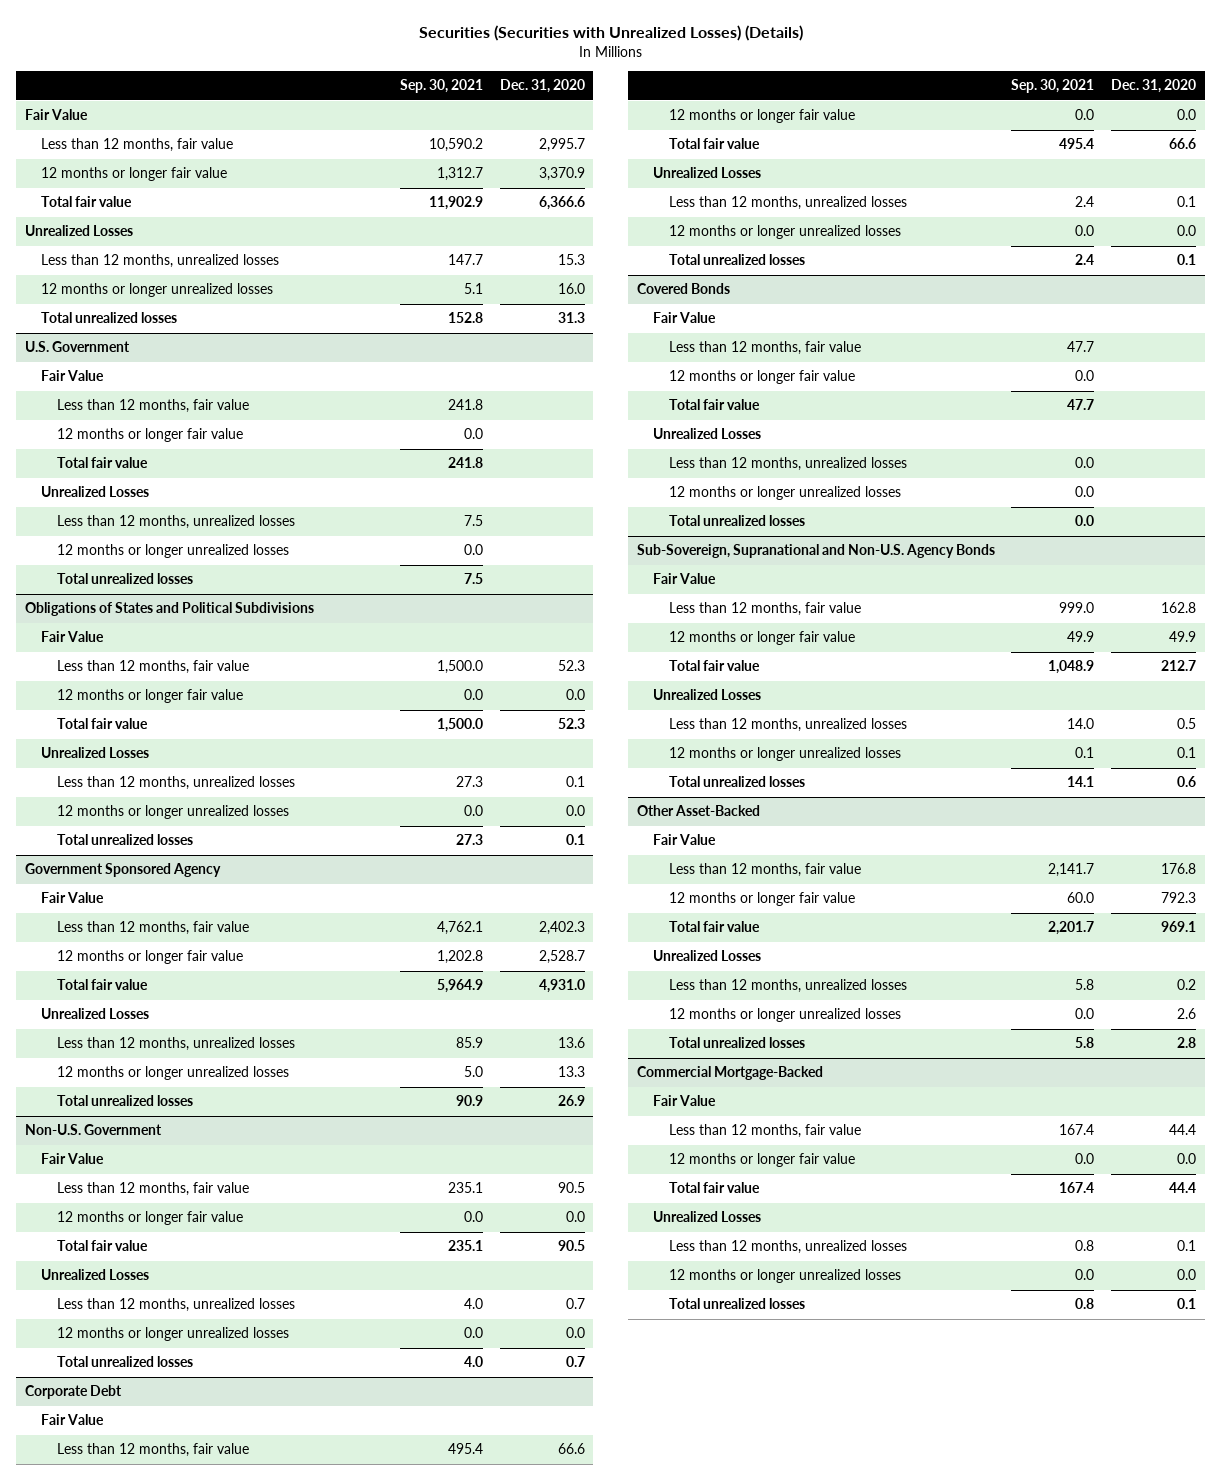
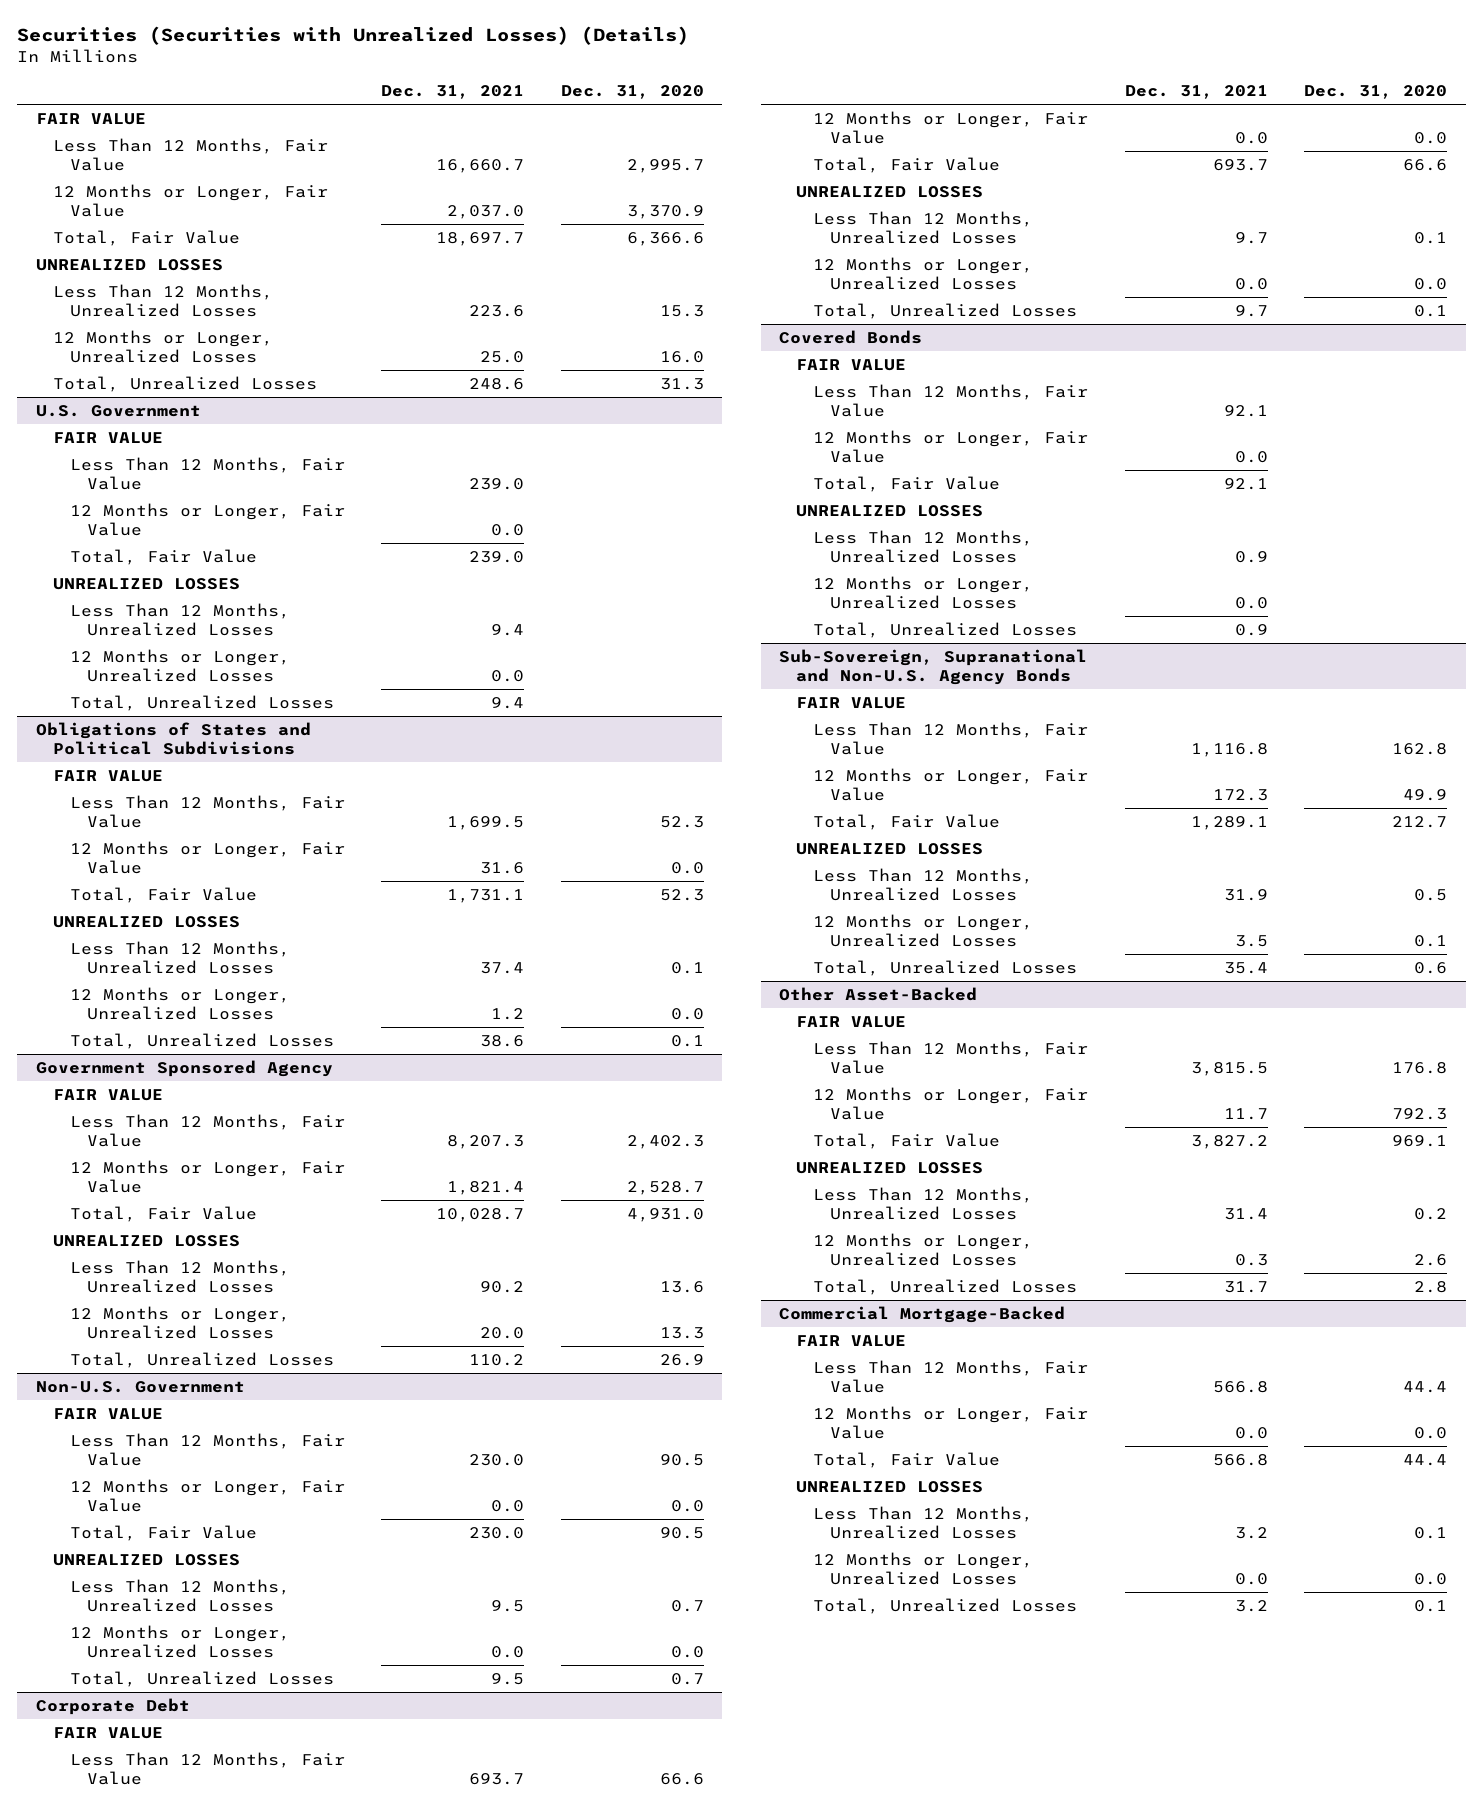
- | Sep. 30, 2021 | Dec. 31, 2020
+ | Dec. 31, 2021 | Dec. 31, 2020
- Fair Value
- Less than 12 months, fair value | 10,590.2 | 2,995.7
- 12 months or longer fair value | 1,312.7 | 3,370.9
- Total fair value | 11,902.9 | 6,366.6
- Unrealized Losses
- Less than 12 months, unrealized losses | 147.7 | 15.3
- 12 months or longer unrealized losses | 5.1 | 16.0
- Total unrealized losses | 152.8 | 31.3
+ FAIR VALUE
+ Less Than 12 Months, Fair Value | 16,660.7 | 2,995.7
+ 12 Months or Longer, Fair Value | 2,037.0 | 3,370.9
+ Total, Fair Value | 18,697.7 | 6,366.6
+ UNREALIZED LOSSES
+ Less Than 12 Months, Unrealized Losses | 223.6 | 15.3
+ 12 Months or Longer, Unrealized Losses | 25.0 | 16.0
+ Total, Unrealized Losses | 248.6 | 31.3
@ U.S. Government
- Fair Value
- Less than 12 months, fair value | 241.8 |
- 12 months or longer fair value | 0.0 |
- Total fair value | 241.8 |
- Unrealized Losses
- Less than 12 months, unrealized losses | 7.5 |
- 12 months or longer unrealized losses | 0.0 |
- Total unrealized losses | 7.5 |
+ FAIR VALUE
+ Less Than 12 Months, Fair Value | 239.0 |
+ 12 Months or Longer, Fair Value | 0.0 |
+ Total, Fair Value | 239.0 |
+ UNREALIZED LOSSES
+ Less Than 12 Months, Unrealized Losses | 9.4 |
+ 12 Months or Longer, Unrealized Losses | 0.0 |
+ Total, Unrealized Losses | 9.4 |
@ Obligations of States and Political Subdivisions
- Fair Value
- Less than 12 months, fair value | 1,500.0 | 52.3
- 12 months or longer fair value | 0.0 | 0.0
- Total fair value | 1,500.0 | 52.3
- Unrealized Losses
- Less than 12 months, unrealized losses | 27.3 | 0.1
- 12 months or longer unrealized losses | 0.0 | 0.0
- Total unrealized losses | 27.3 | 0.1
+ FAIR VALUE
+ Less Than 12 Months, Fair Value | 1,699.5 | 52.3
+ 12 Months or Longer, Fair Value | 31.6 | 0.0
+ Total, Fair Value | 1,731.1 | 52.3
+ UNREALIZED LOSSES
+ Less Than 12 Months, Unrealized Losses | 37.4 | 0.1
+ 12 Months or Longer, Unrealized Losses | 1.2 | 0.0
+ Total, Unrealized Losses | 38.6 | 0.1
@ Government Sponsored Agency
- Fair Value
- Less than 12 months, fair value | 4,762.1 | 2,402.3
- 12 months or longer fair value | 1,202.8 | 2,528.7
- Total fair value | 5,964.9 | 4,931.0
- Unrealized Losses
- Less than 12 months, unrealized losses | 85.9 | 13.6
- 12 months or longer unrealized losses | 5.0 | 13.3
- Total unrealized losses | 90.9 | 26.9
+ FAIR VALUE
+ Less Than 12 Months, Fair Value | 8,207.3 | 2,402.3
+ 12 Months or Longer, Fair Value | 1,821.4 | 2,528.7
+ Total, Fair Value | 10,028.7 | 4,931.0
+ UNREALIZED LOSSES
+ Less Than 12 Months, Unrealized Losses | 90.2 | 13.6
+ 12 Months or Longer, Unrealized Losses | 20.0 | 13.3
+ Total, Unrealized Losses | 110.2 | 26.9
@ Non-U.S. Government
- Fair Value
- Less than 12 months, fair value | 235.1 | 90.5
- 12 months or longer fair value | 0.0 | 0.0
- Total fair value | 235.1 | 90.5
- Unrealized Losses
- Less than 12 months, unrealized losses | 4.0 | 0.7
- 12 months or longer unrealized losses | 0.0 | 0.0
- Total unrealized losses | 4.0 | 0.7
+ FAIR VALUE
+ Less Than 12 Months, Fair Value | 230.0 | 90.5
+ 12 Months or Longer, Fair Value | 0.0 | 0.0
+ Total, Fair Value | 230.0 | 90.5
+ UNREALIZED LOSSES
+ Less Than 12 Months, Unrealized Losses | 9.5 | 0.7
+ 12 Months or Longer, Unrealized Losses | 0.0 | 0.0
+ Total, Unrealized Losses | 9.5 | 0.7
@ Corporate Debt
- Fair Value
- Less than 12 months, fair value | 495.4 | 66.6
- 12 months or longer fair value | 0.0 | 0.0
- Total fair value | 495.4 | 66.6
- Unrealized Losses
- Less than 12 months, unrealized losses | 2.4 | 0.1
- 12 months or longer unrealized losses | 0.0 | 0.0
- Total unrealized losses | 2.4 | 0.1
+ FAIR VALUE
+ Less Than 12 Months, Fair Value | 693.7 | 66.6
+ 12 Months or Longer, Fair Value | 0.0 | 0.0
+ Total, Fair Value | 693.7 | 66.6
+ UNREALIZED LOSSES
+ Less Than 12 Months, Unrealized Losses | 9.7 | 0.1
+ 12 Months or Longer, Unrealized Losses | 0.0 | 0.0
+ Total, Unrealized Losses | 9.7 | 0.1
@ Covered Bonds
- Fair Value
- Less than 12 months, fair value | 47.7 |
- 12 months or longer fair value | 0.0 |
- Total fair value | 47.7 |
- Unrealized Losses
- Less than 12 months, unrealized losses | 0.0 |
- 12 months or longer unrealized losses | 0.0 |
- Total unrealized losses | 0.0 |
+ FAIR VALUE
+ Less Than 12 Months, Fair Value | 92.1 |
+ 12 Months or Longer, Fair Value | 0.0 |
+ Total, Fair Value | 92.1 |
+ UNREALIZED LOSSES
+ Less Than 12 Months, Unrealized Losses | 0.9 |
+ 12 Months or Longer, Unrealized Losses | 0.0 |
+ Total, Unrealized Losses | 0.9 |
@ Sub-Sovereign, Supranational and Non-U.S. Agency Bonds
- Fair Value
- Less than 12 months, fair value | 999.0 | 162.8
- 12 months or longer fair value | 49.9 | 49.9
- Total fair value | 1,048.9 | 212.7
- Unrealized Losses
- Less than 12 months, unrealized losses | 14.0 | 0.5
- 12 months or longer unrealized losses | 0.1 | 0.1
- Total unrealized losses | 14.1 | 0.6
+ FAIR VALUE
+ Less Than 12 Months, Fair Value | 1,116.8 | 162.8
+ 12 Months or Longer, Fair Value | 172.3 | 49.9
+ Total, Fair Value | 1,289.1 | 212.7
+ UNREALIZED LOSSES
+ Less Than 12 Months, Unrealized Losses | 31.9 | 0.5
+ 12 Months or Longer, Unrealized Losses | 3.5 | 0.1
+ Total, Unrealized Losses | 35.4 | 0.6
@ Other Asset-Backed
- Fair Value
- Less than 12 months, fair value | 2,141.7 | 176.8
- 12 months or longer fair value | 60.0 | 792.3
- Total fair value | 2,201.7 | 969.1
- Unrealized Losses
- Less than 12 months, unrealized losses | 5.8 | 0.2
- 12 months or longer unrealized losses | 0.0 | 2.6
- Total unrealized losses | 5.8 | 2.8
+ FAIR VALUE
+ Less Than 12 Months, Fair Value | 3,815.5 | 176.8
+ 12 Months or Longer, Fair Value | 11.7 | 792.3
+ Total, Fair Value | 3,827.2 | 969.1
+ UNREALIZED LOSSES
+ Less Than 12 Months, Unrealized Losses | 31.4 | 0.2
+ 12 Months or Longer, Unrealized Losses | 0.3 | 2.6
+ Total, Unrealized Losses | 31.7 | 2.8
@ Commercial Mortgage-Backed
- Fair Value
- Less than 12 months, fair value | 167.4 | 44.4
- 12 months or longer fair value | 0.0 | 0.0
- Total fair value | 167.4 | 44.4
- Unrealized Losses
- Less than 12 months, unrealized losses | 0.8 | 0.1
- 12 months or longer unrealized losses | 0.0 | 0.0
- Total unrealized losses | 0.8 | 0.1
+ FAIR VALUE
+ Less Than 12 Months, Fair Value | 566.8 | 44.4
+ 12 Months or Longer, Fair Value | 0.0 | 0.0
+ Total, Fair Value | 566.8 | 44.4
+ UNREALIZED LOSSES
+ Less Than 12 Months, Unrealized Losses | 3.2 | 0.1
+ 12 Months or Longer, Unrealized Losses | 0.0 | 0.0
+ Total, Unrealized Losses | 3.2 | 0.1

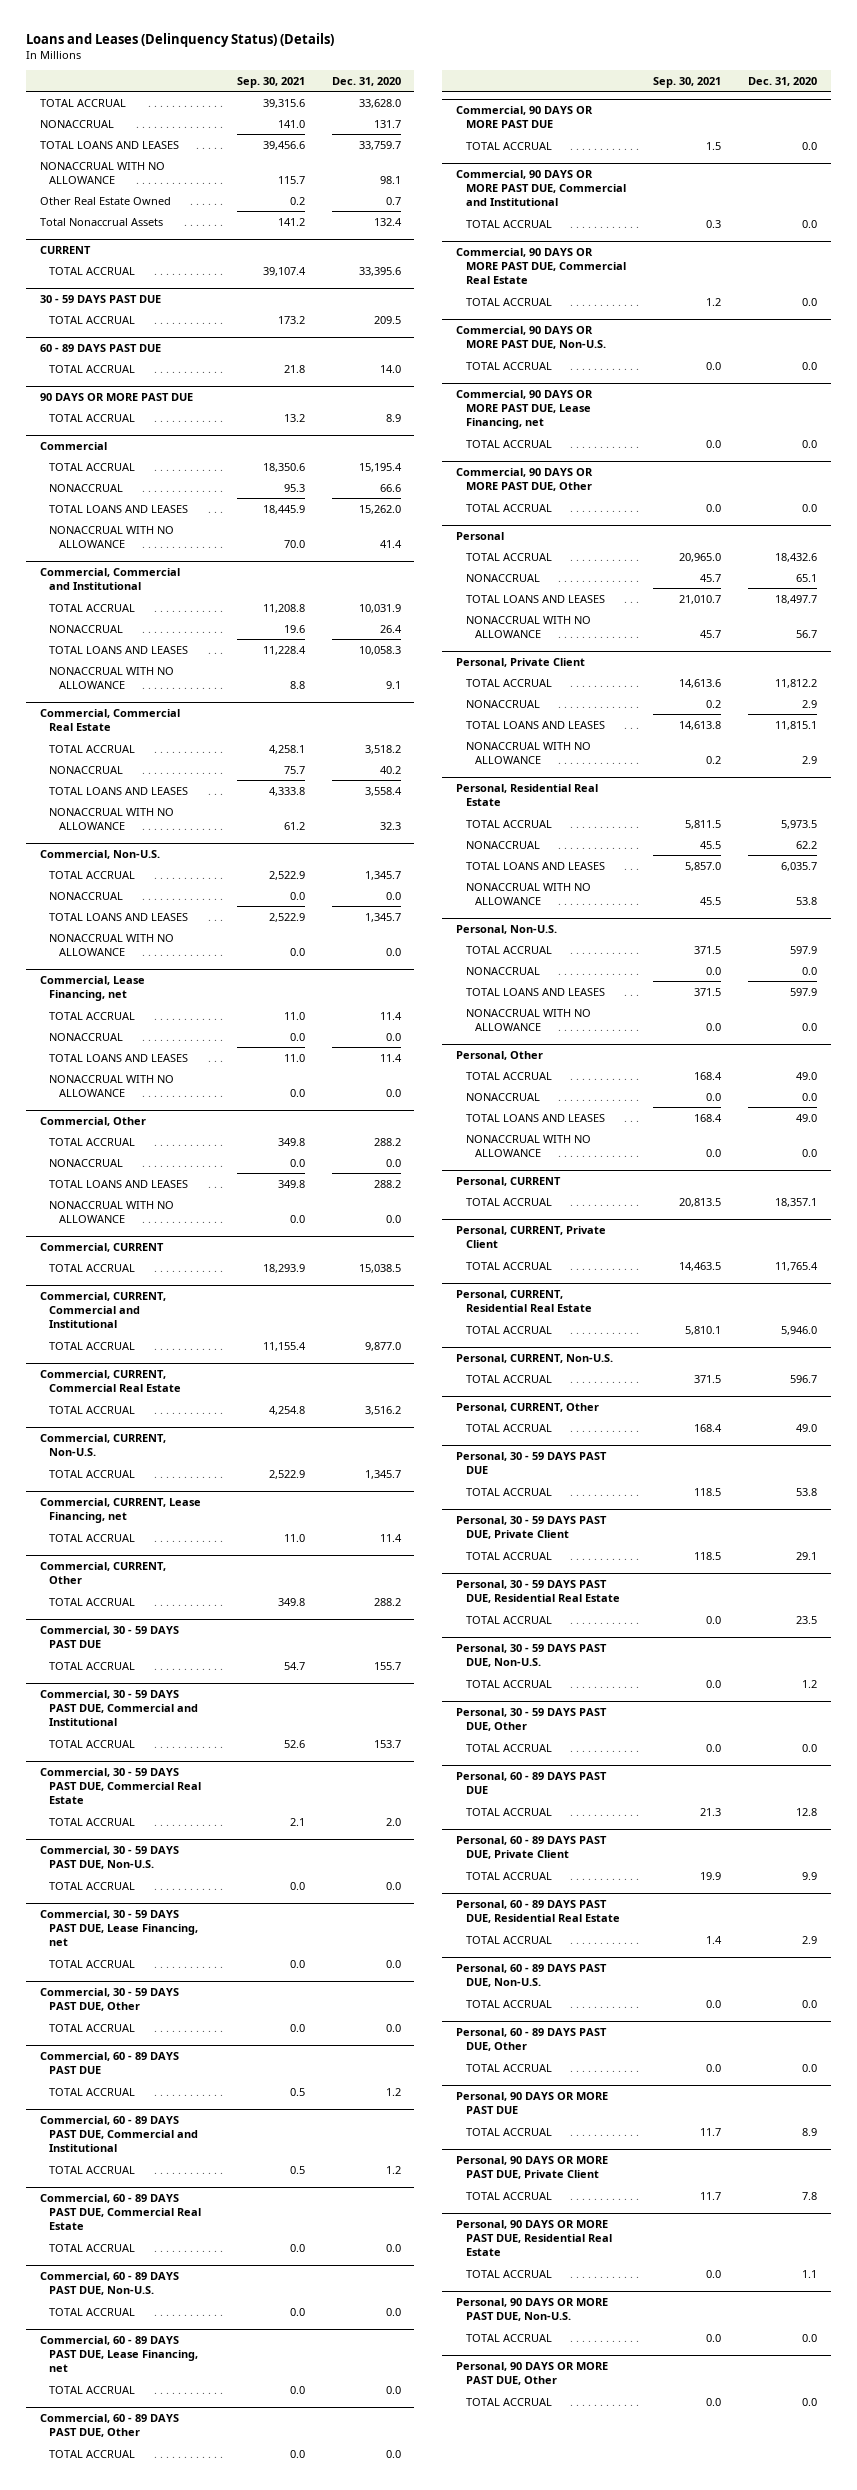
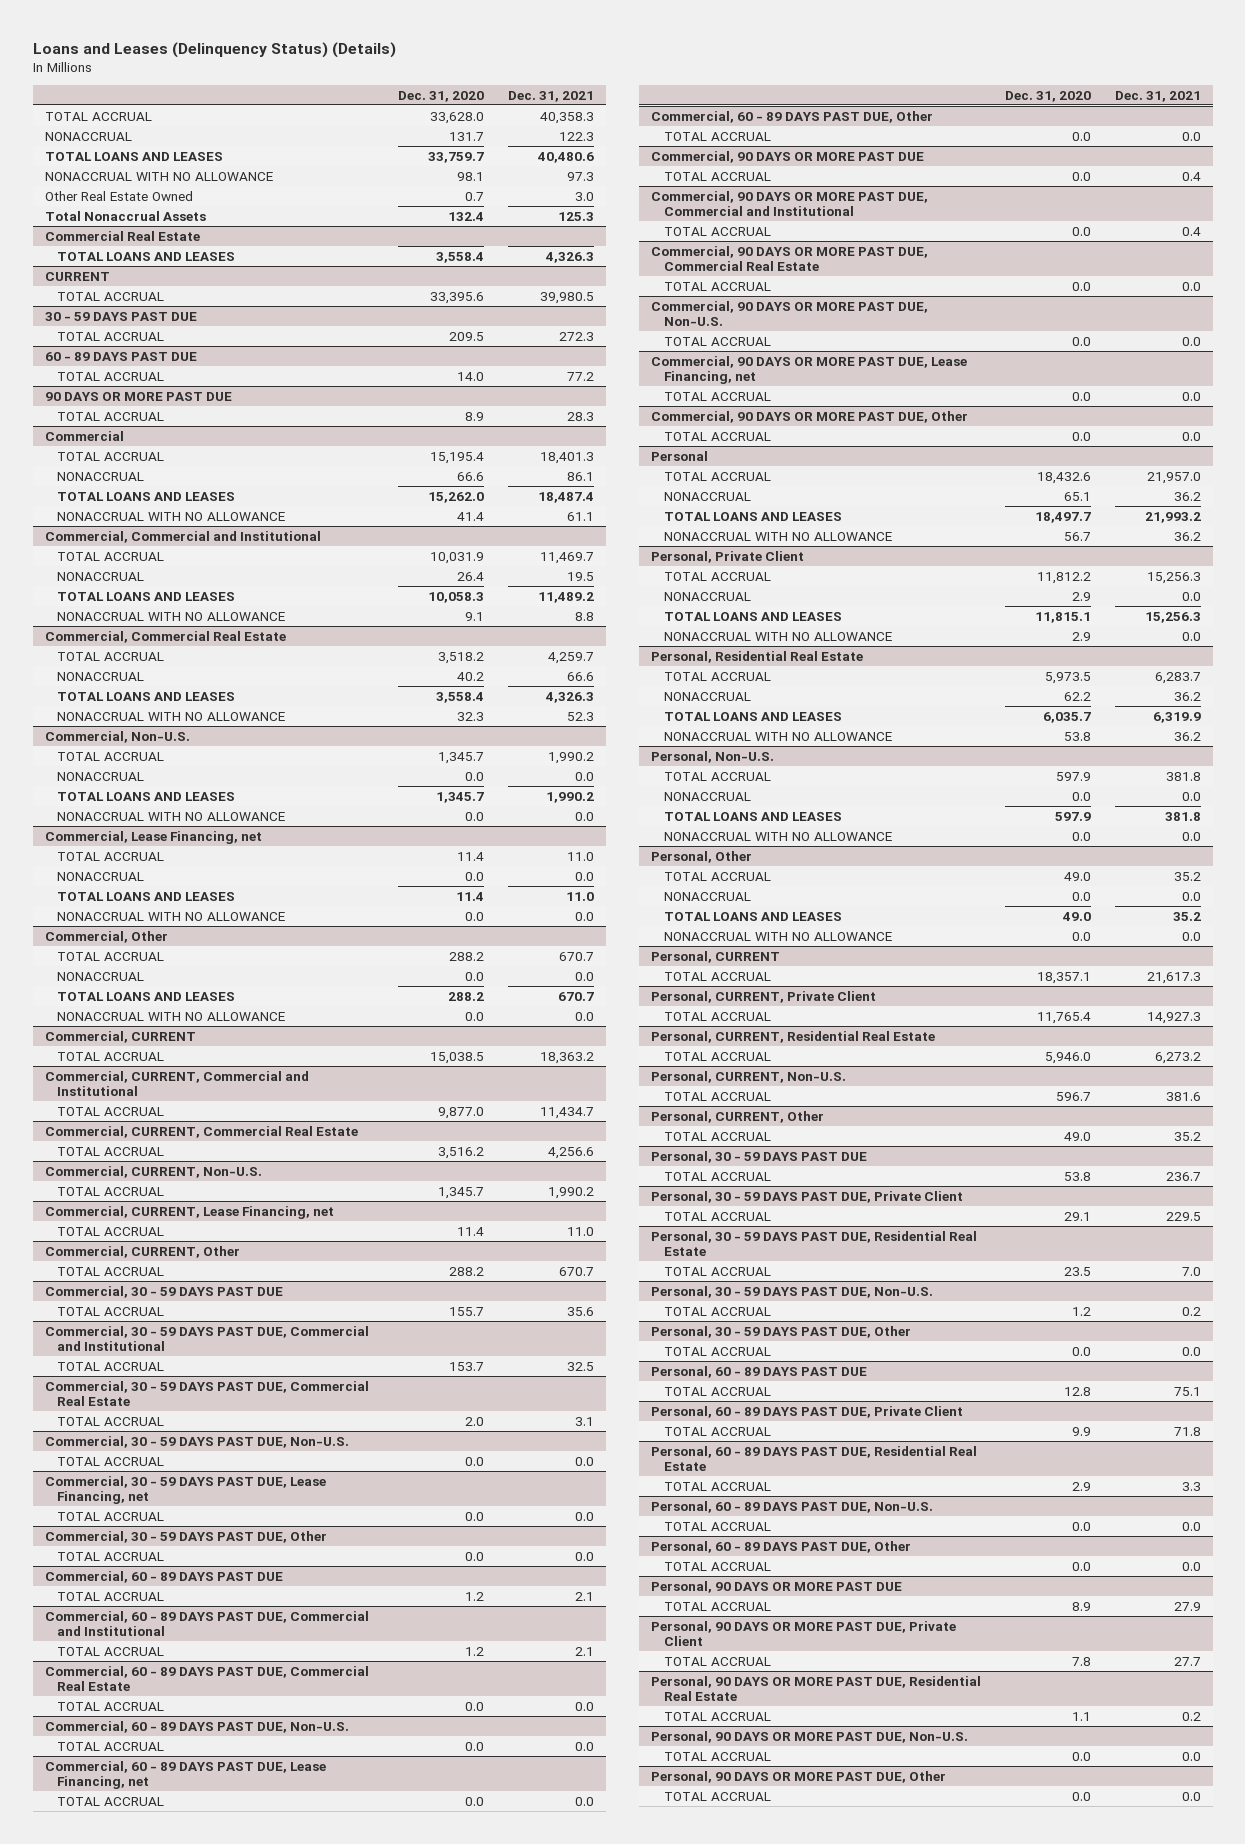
- | Sep. 30, 2021 | Dec. 31, 2020
+ | Dec. 31, 2020 | Dec. 31, 2021
+ Commercial Real Estate
+ TOTAL LOANS AND LEASES | 3,558.4 | 4,326.3

